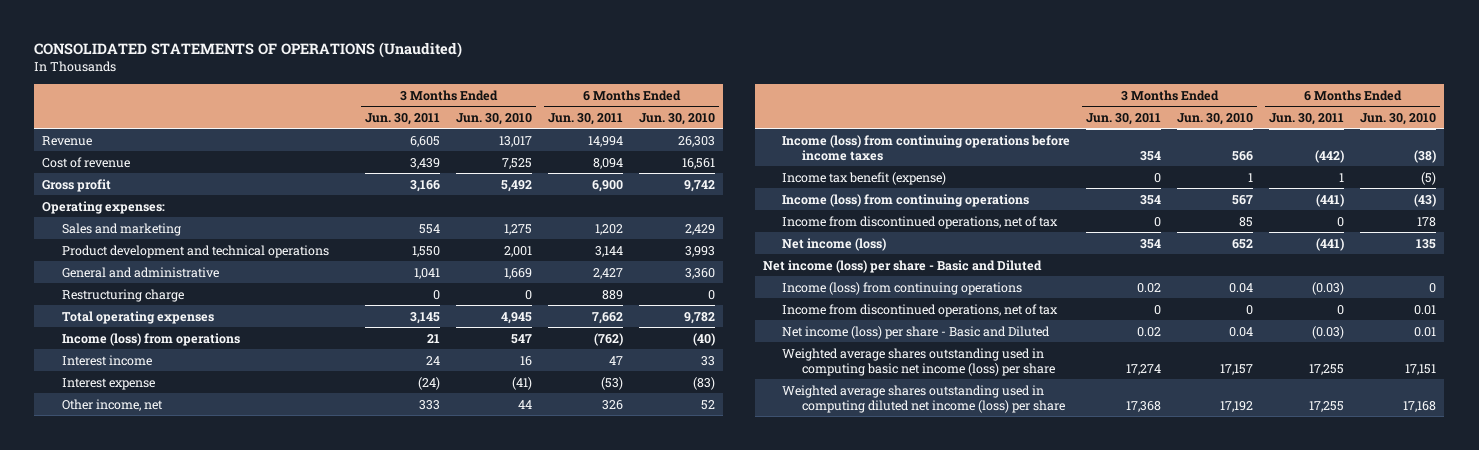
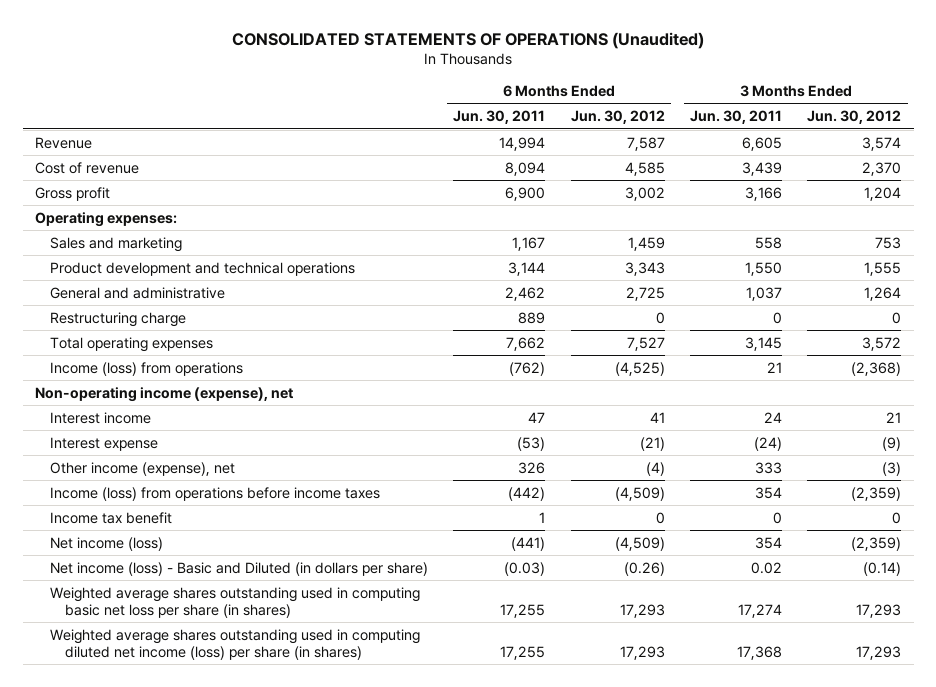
- | 3 Months Ended Jun. 30, 2011 | 3 Months Ended Jun. 30, 2010 | 6 Months Ended Jun. 30, 2011 | 6 Months Ended Jun. 30, 2010
+ | 6 Months Ended Jun. 30, 2011 | 6 Months Ended Jun. 30, 2012 | 3 Months Ended Jun. 30, 2011 | 3 Months Ended Jun. 30, 2012
- Sales and marketing | 554 | 1,275 | 1,202 | 2,429
+ Sales and marketing | 1,167 | 1,459 | 558 | 753
- General and administrative | 1,041 | 1,669 | 2,427 | 3,360
+ General and administrative | 2,462 | 2,725 | 1,037 | 1,264
+ Non-operating income (expense), net
- Other income, net | 333 | 44 | 326 | 52
- Income (loss) from continuing operations before income taxes | 354 | 566 | (442) | (38)
- Income tax benefit (expense) | 0 | 1 | 1 | (5)
- Income (loss) from continuing operations | 354 | 567 | (441) | (43)
- Income from discontinued operations, net of tax | 0 | 85 | 0 | 178
+ Other income (expense), net | 326 | (4) | 333 | (3)
+ Income (loss) from operations before income taxes | (442) | (4,509) | 354 | (2,359)
+ Income tax benefit | 1 | 0 | 0 | 0
- Net income (loss) per share - Basic and Diluted
- Income (loss) from continuing operations | 0.02 | 0.04 | (0.03) | 0
- Income from discontinued operations, net of tax | 0 | 0 | 0 | 0.01
- Net income (loss) per share - Basic and Diluted | 0.02 | 0.04 | (0.03) | 0.01
- Weighted average shares outstanding used in computing basic net income (loss) per share | 17,274 | 17,157 | 17,255 | 17,151
- Weighted average shares outstanding used in computing diluted net income (loss) per share | 17,368 | 17,192 | 17,255 | 17,168
+ Net income (loss) - Basic and Diluted (in dollars per share) | (0.03) | (0.26) | 0.02 | (0.14)
+ Weighted average shares outstanding used in computing basic net loss per share (in shares) | 17,255 | 17,293 | 17,274 | 17,293
+ Weighted average shares outstanding used in computing diluted net income (loss) per share (in shares) | 17,255 | 17,293 | 17,368 | 17,293

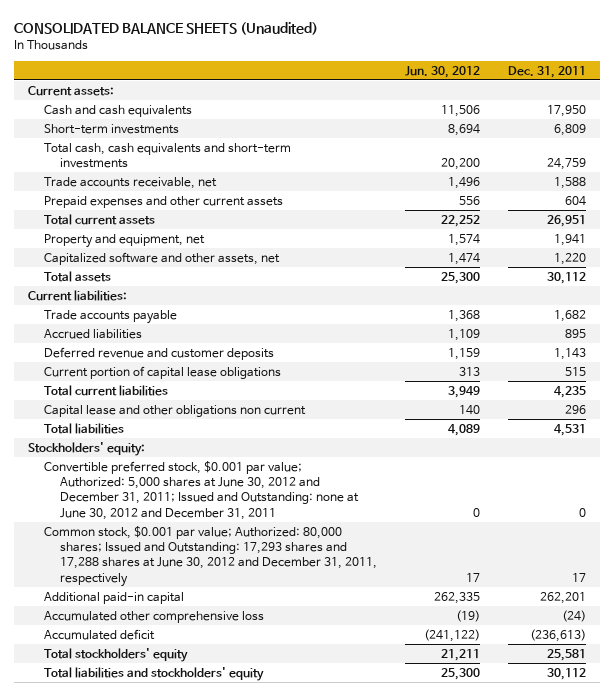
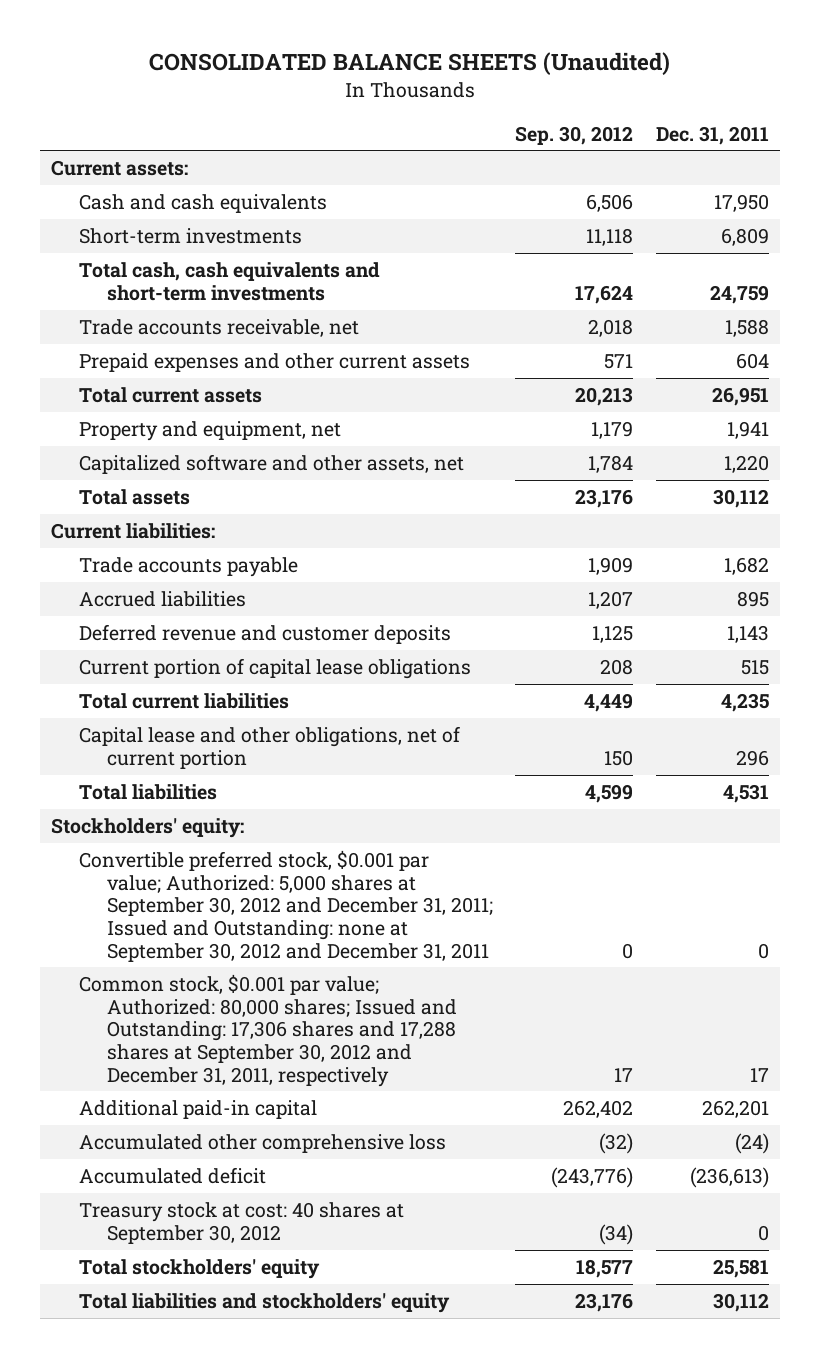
- | Jun. 30, 2012 | Dec. 31, 2011
+ | Sep. 30, 2012 | Dec. 31, 2011
- Capital lease and other obligations non current | 140 | 296
+ Capital lease and other obligations, net of current portion | 150 | 296
- Convertible preferred stock, $0.001 par value; Authorized: 5,000 shares at June 30, 2012 and December 31, 2011; Issued and Outstanding: none at June 30, 2012 and December 31, 2011 | 0 | 0
- Common stock, $0.001 par value; Authorized: 80,000 shares; Issued and Outstanding: 17,293 shares and 17,288 shares at June 30, 2012 and December 31, 2011, respectively | 17 | 17
+ Convertible preferred stock, $0.001 par value; Authorized: 5,000 shares at September 30, 2012 and December 31, 2011; Issued and Outstanding: none at September 30, 2012 and December 31, 2011 | 0 | 0
+ Common stock, $0.001 par value; Authorized: 80,000 shares; Issued and Outstanding: 17,306 shares and 17,288 shares at September 30, 2012 and December 31, 2011, respectively | 17 | 17
+ Treasury stock at cost: 40 shares at September 30, 2012 | (34) | 0

